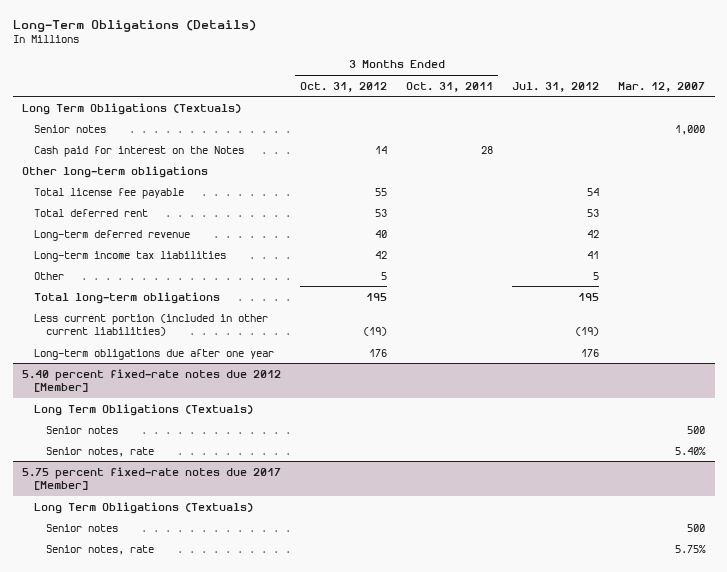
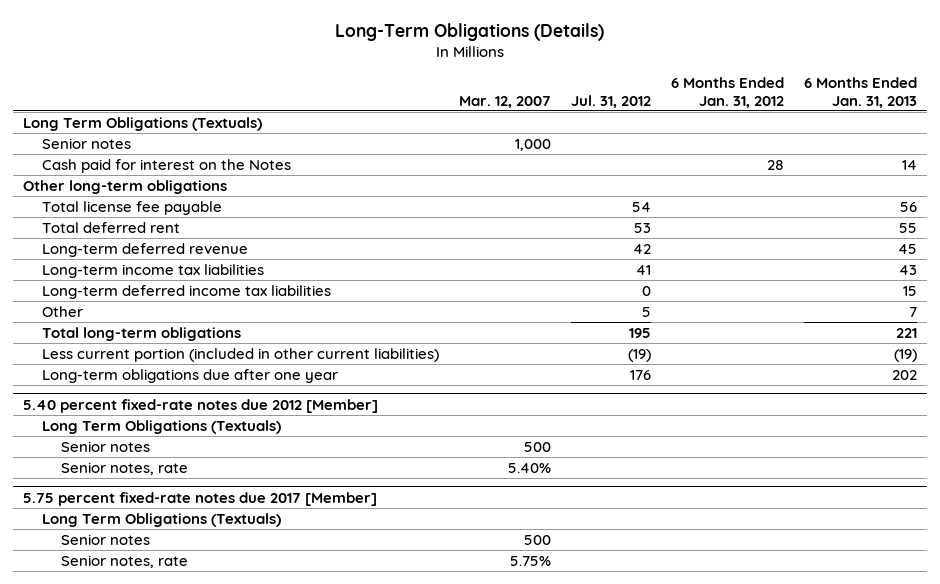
- | 3 Months Ended Oct. 31, 2012 | 3 Months Ended Oct. 31, 2011 | Jul. 31, 2012 | Mar. 12, 2007
+ | Mar. 12, 2007 | Jul. 31, 2012 | 6 Months Ended Jan. 31, 2012 | 6 Months Ended Jan. 31, 2013
+ Long-term deferred income tax liabilities | | 0 | | 15

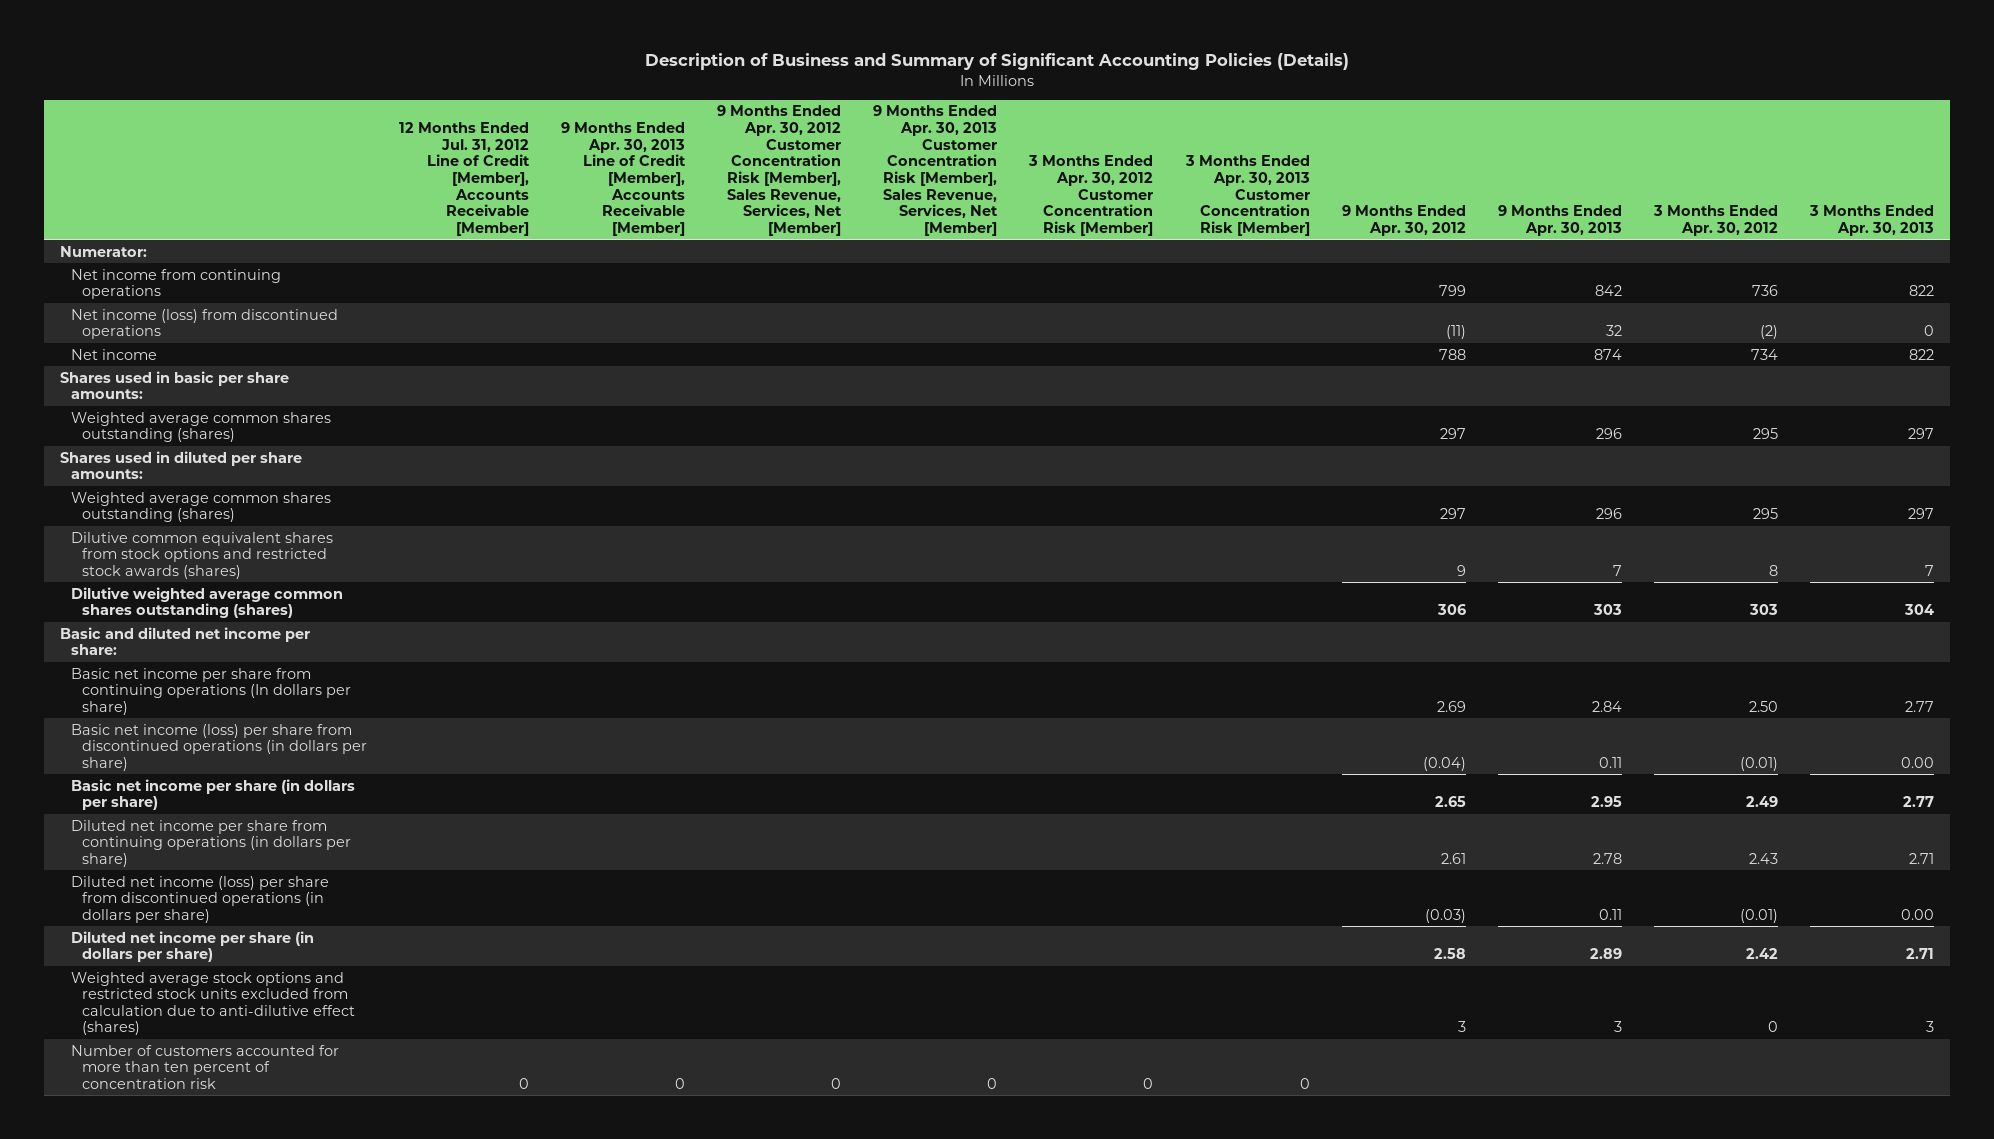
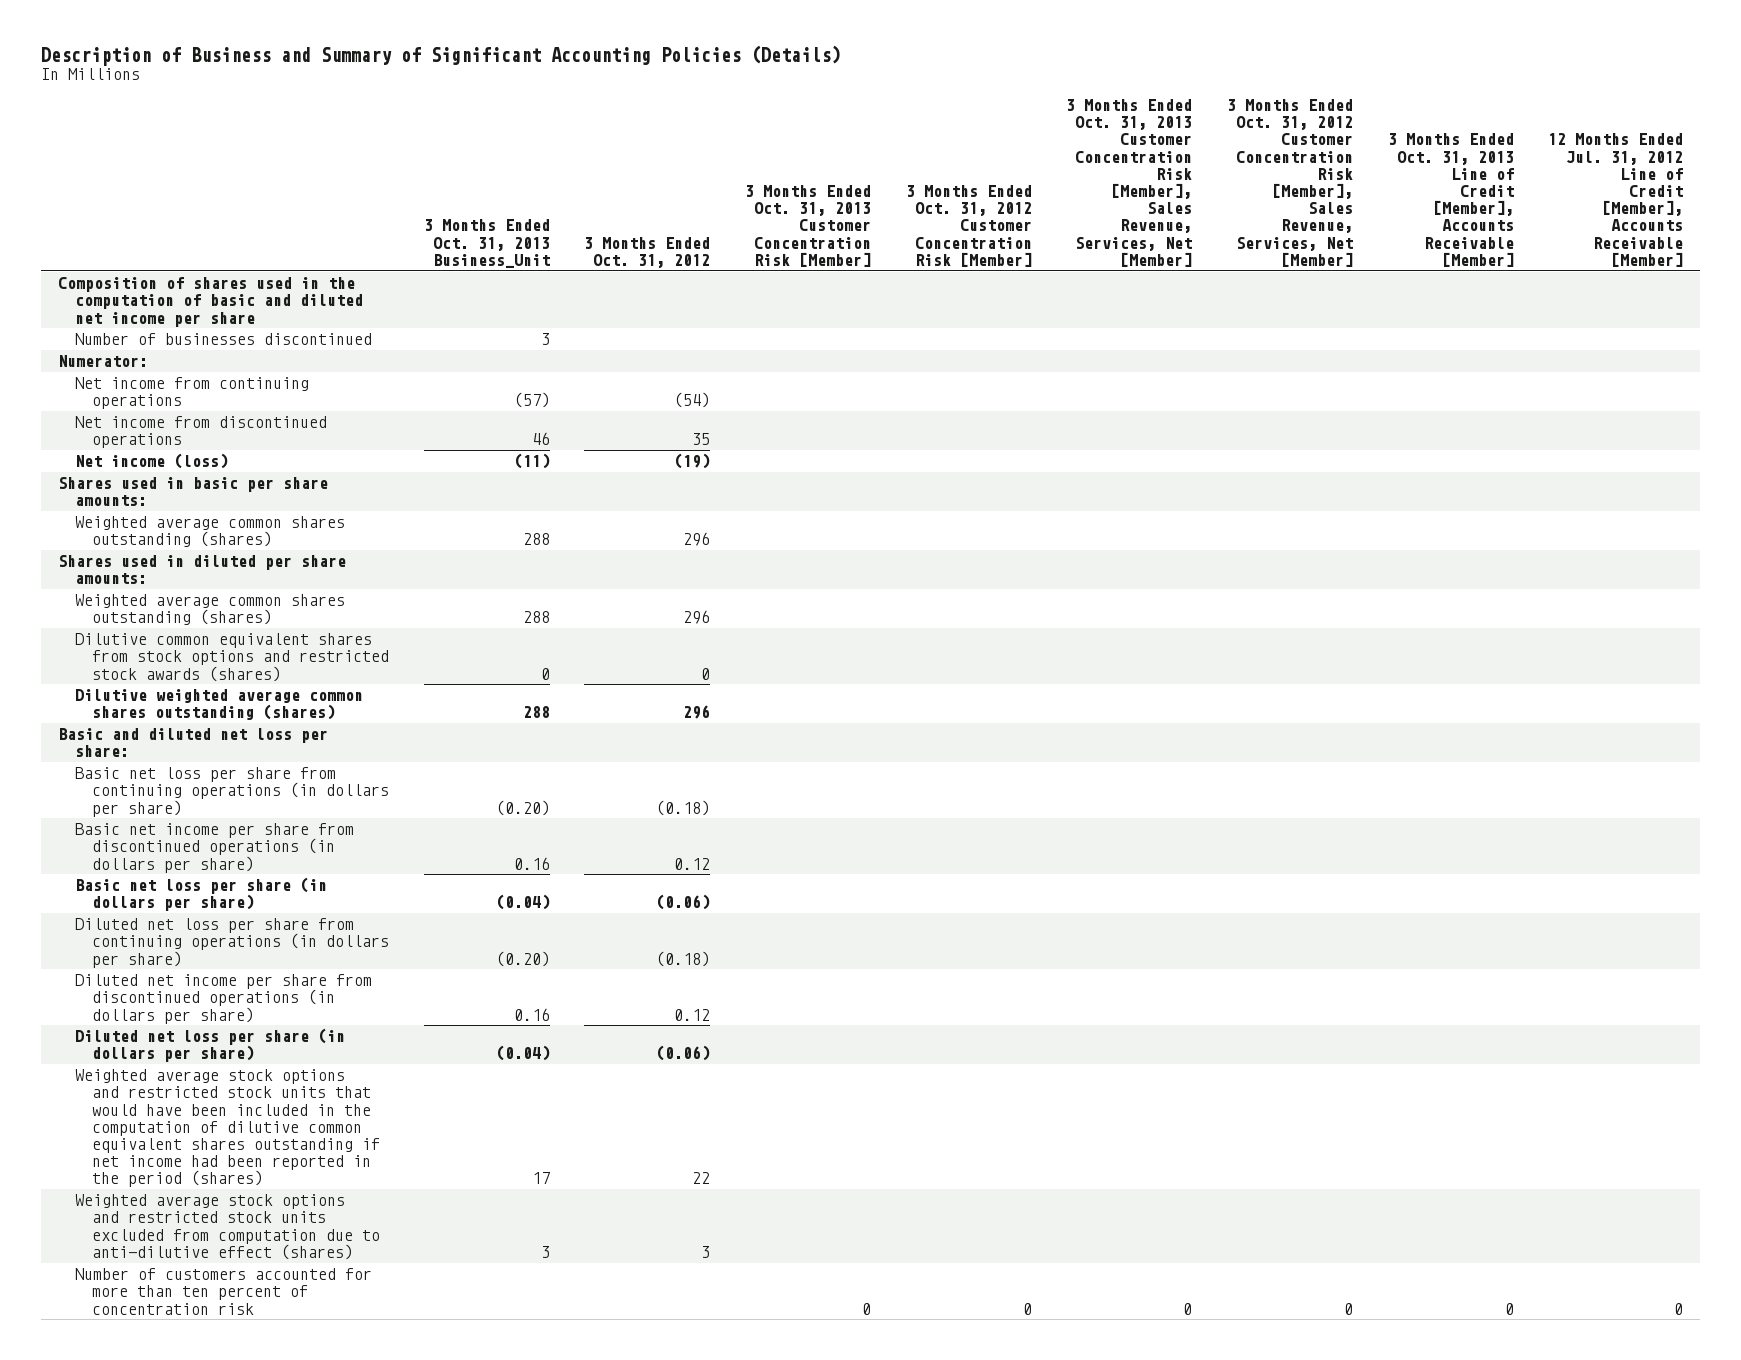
- | 12 Months Ended Jul. 31, 2012 Line of Credit [Member], Accounts Receivable [Member] | 9 Months Ended Apr. 30, 2013 Line of Credit [Member], Accounts Receivable [Member] | 9 Months Ended Apr. 30, 2012 Customer Concentration Risk [Member], Sales Revenue, Services, Net [Member] | 9 Months Ended Apr. 30, 2013 Customer Concentration Risk [Member], Sales Revenue, Services, Net [Member] | 3 Months Ended Apr. 30, 2012 Customer Concentration Risk [Member] | 3 Months Ended Apr. 30, 2013 Customer Concentration Risk [Member] | 9 Months Ended Apr. 30, 2012 | 9 Months Ended Apr. 30, 2013 | 3 Months Ended Apr. 30, 2012 | 3 Months Ended Apr. 30, 2013
+ | 3 Months Ended Oct. 31, 2013 Business_Unit | 3 Months Ended Oct. 31, 2012 | 3 Months Ended Oct. 31, 2013 Customer Concentration Risk [Member] | 3 Months Ended Oct. 31, 2012 Customer Concentration Risk [Member] | 3 Months Ended Oct. 31, 2013 Customer Concentration Risk [Member], Sales Revenue, Services, Net [Member] | 3 Months Ended Oct. 31, 2012 Customer Concentration Risk [Member], Sales Revenue, Services, Net [Member] | 3 Months Ended Oct. 31, 2013 Line of Credit [Member], Accounts Receivable [Member] | 12 Months Ended Jul. 31, 2012 Line of Credit [Member], Accounts Receivable [Member]
+ Composition of shares used in the computation of basic and diluted net income per share
+ Number of businesses discontinued | 3 | | | | | | |
- Net income (loss) from discontinued operations | | | | | | | (11) | 32 | (2) | 0
- Net income | | | | | | | 788 | 874 | 734 | 822
+ Net income from discontinued operations | 46 | 35 | | | | | |
+ Net income (loss) | (11) | (19) | | | | | |
- Basic and diluted net income per share:
- Basic net income per share from continuing operations (In dollars per share) | | | | | | | 2.69 | 2.84 | 2.50 | 2.77
- Basic net income (loss) per share from discontinued operations (in dollars per share) | | | | | | | (0.04) | 0.11 | (0.01) | 0.00
- Basic net income per share (in dollars per share) | | | | | | | 2.65 | 2.95 | 2.49 | 2.77
- Diluted net income per share from continuing operations (in dollars per share) | | | | | | | 2.61 | 2.78 | 2.43 | 2.71
- Diluted net income (loss) per share from discontinued operations (in dollars per share) | | | | | | | (0.03) | 0.11 | (0.01) | 0.00
- Diluted net income per share (in dollars per share) | | | | | | | 2.58 | 2.89 | 2.42 | 2.71
- Weighted average stock options and restricted stock units excluded from calculation due to anti-dilutive effect (shares) | | | | | | | 3 | 3 | 0 | 3
+ Basic and diluted net loss per share:
+ Basic net loss per share from continuing operations (in dollars per share) | (0.20) | (0.18) | | | | | |
+ Basic net income per share from discontinued operations (in dollars per share) | 0.16 | 0.12 | | | | | |
+ Basic net loss per share (in dollars per share) | (0.04) | (0.06) | | | | | |
+ Diluted net loss per share from continuing operations (in dollars per share) | (0.20) | (0.18) | | | | | |
+ Diluted net income per share from discontinued operations (in dollars per share) | 0.16 | 0.12 | | | | | |
+ Diluted net loss per share (in dollars per share) | (0.04) | (0.06) | | | | | |
+ Weighted average stock options and restricted stock units that would have been included in the computation of dilutive common equivalent shares outstanding if net income had been reported in the period (shares) | 17 | 22 | | | | | |
+ Weighted average stock options and restricted stock units excluded from computation due to anti-dilutive effect (shares) | 3 | 3 | | | | | |

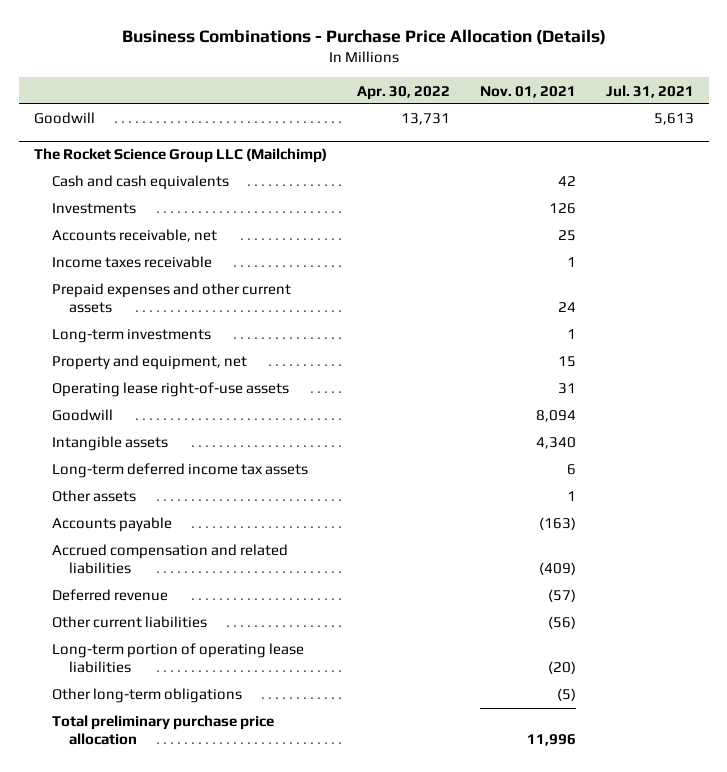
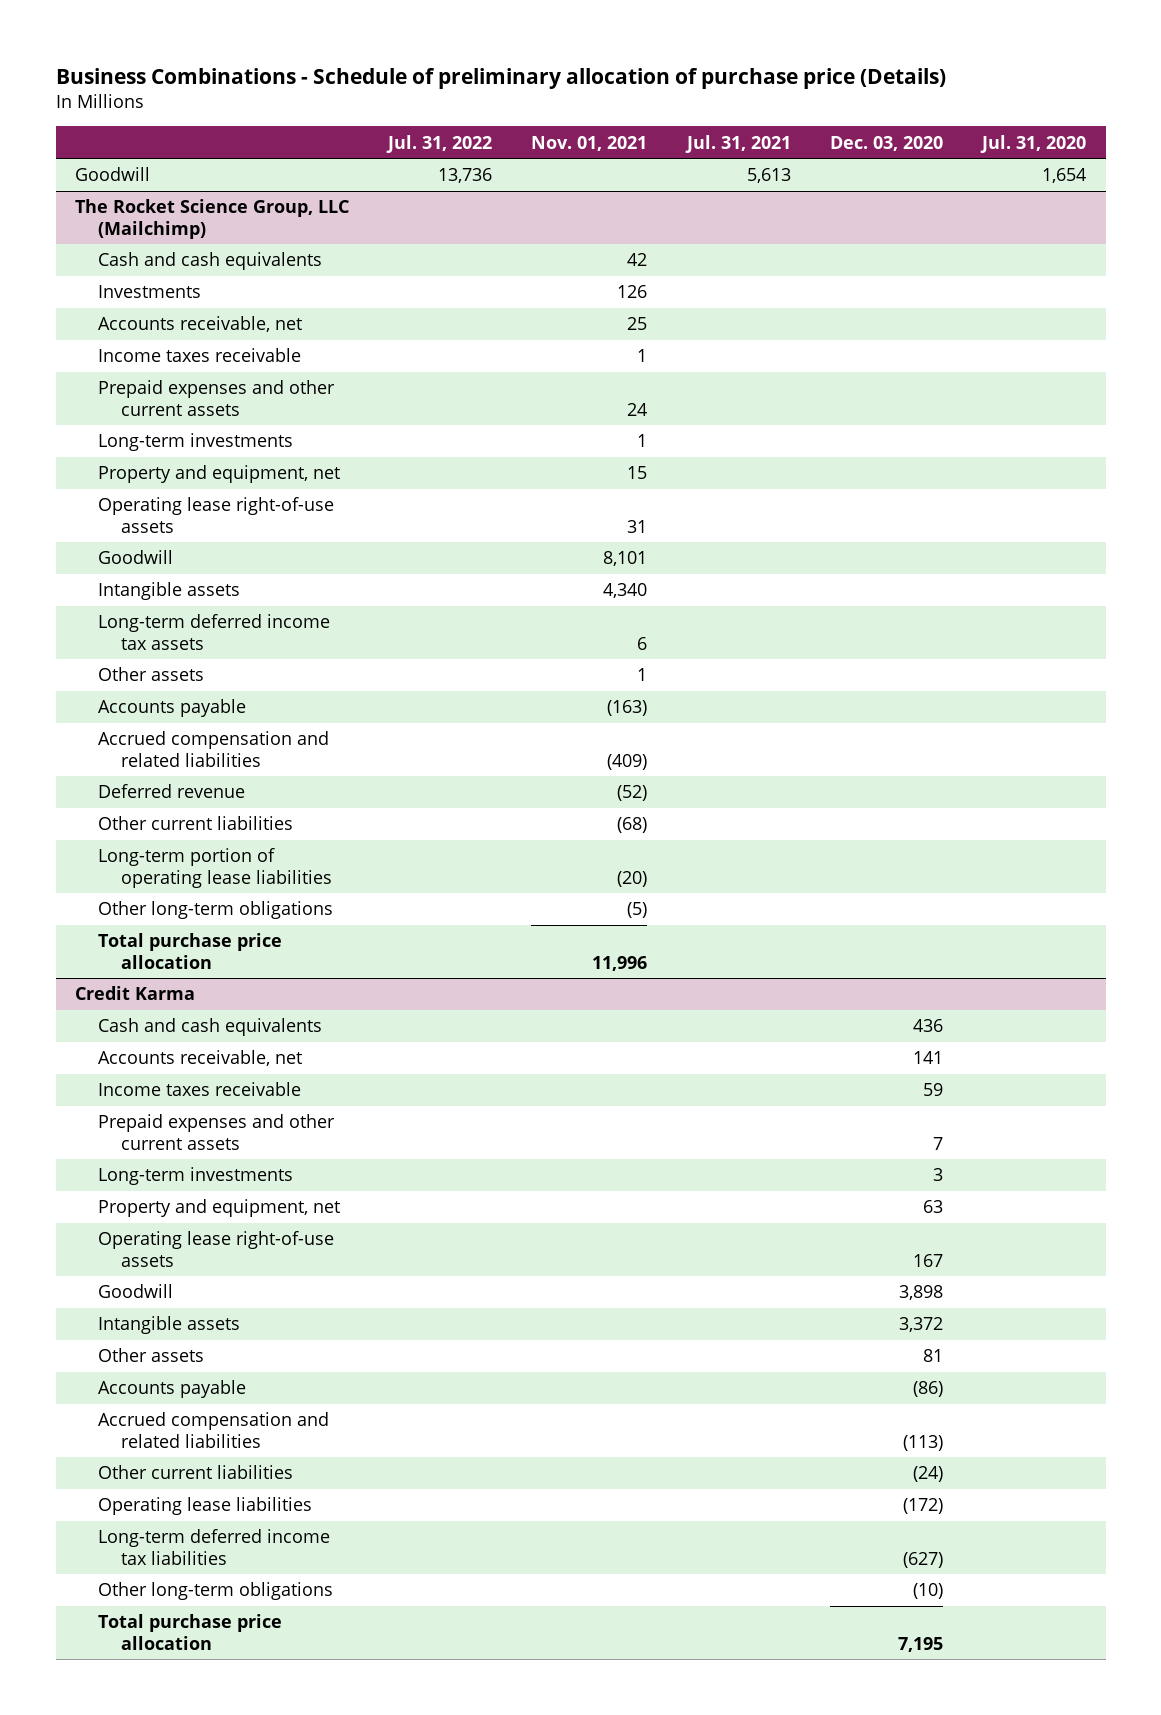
- Business Combinations - Purchase Price Allocation (Details)
+ Business Combinations - Schedule of preliminary allocation of purchase price (Details)
- | Apr. 30, 2022 | Nov. 01, 2021 | Jul. 31, 2021
+ | Jul. 31, 2022 | Nov. 01, 2021 | Jul. 31, 2021 | Dec. 03, 2020 | Jul. 31, 2020
- The Rocket Science Group LLC (Mailchimp)
+ The Rocket Science Group, LLC (Mailchimp)
- Goodwill | | 8,094 |
+ Goodwill | | 8,101 | | |
- Deferred revenue | | (57) |
- Other current liabilities | | (56) |
+ Deferred revenue | | (52) | | |
+ Other current liabilities | | (68) | | |
- Total preliminary purchase price allocation | | 11,996 |
+ Total purchase price allocation | | 11,996 | | |
+ Credit Karma
+ Cash and cash equivalents | | | | 436 |
+ Accounts receivable, net | | | | 141 |
+ Income taxes receivable | | | | 59 |
+ Prepaid expenses and other current assets | | | | 7 |
+ Long-term investments | | | | 3 |
+ Property and equipment, net | | | | 63 |
+ Operating lease right-of-use assets | | | | 167 |
+ Goodwill | | | | 3,898 |
+ Intangible assets | | | | 3,372 |
+ Other assets | | | | 81 |
+ Accounts payable | | | | (86) |
+ Accrued compensation and related liabilities | | | | (113) |
+ Other current liabilities | | | | (24) |
+ Operating lease liabilities | | | | (172) |
+ Long-term deferred income tax liabilities | | | | (627) |
+ Other long-term obligations | | | | (10) |
+ Total purchase price allocation | | | | 7,195 |

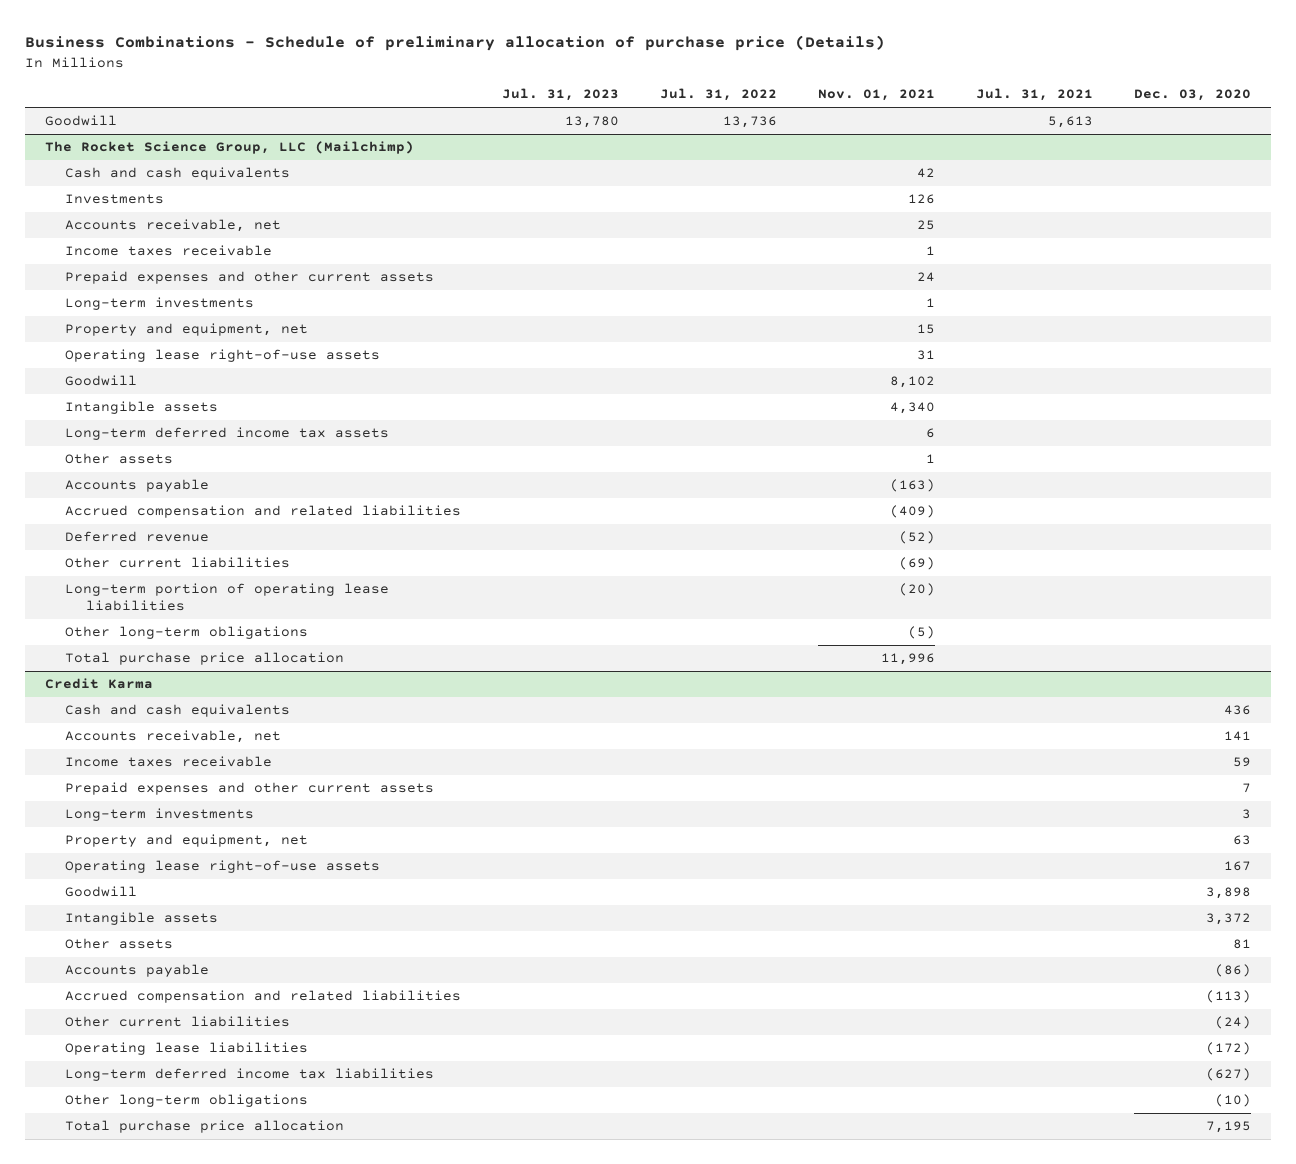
- | Jul. 31, 2022 | Nov. 01, 2021 | Jul. 31, 2021 | Dec. 03, 2020 | Jul. 31, 2020
+ | Jul. 31, 2023 | Jul. 31, 2022 | Nov. 01, 2021 | Jul. 31, 2021 | Dec. 03, 2020
@ The Rocket Science Group, LLC (Mailchimp)
- Goodwill | | 8,101 | | |
+ Goodwill | | | 8,102 | |
- Other current liabilities | | (68) | | |
+ Other current liabilities | | | (69) | |

